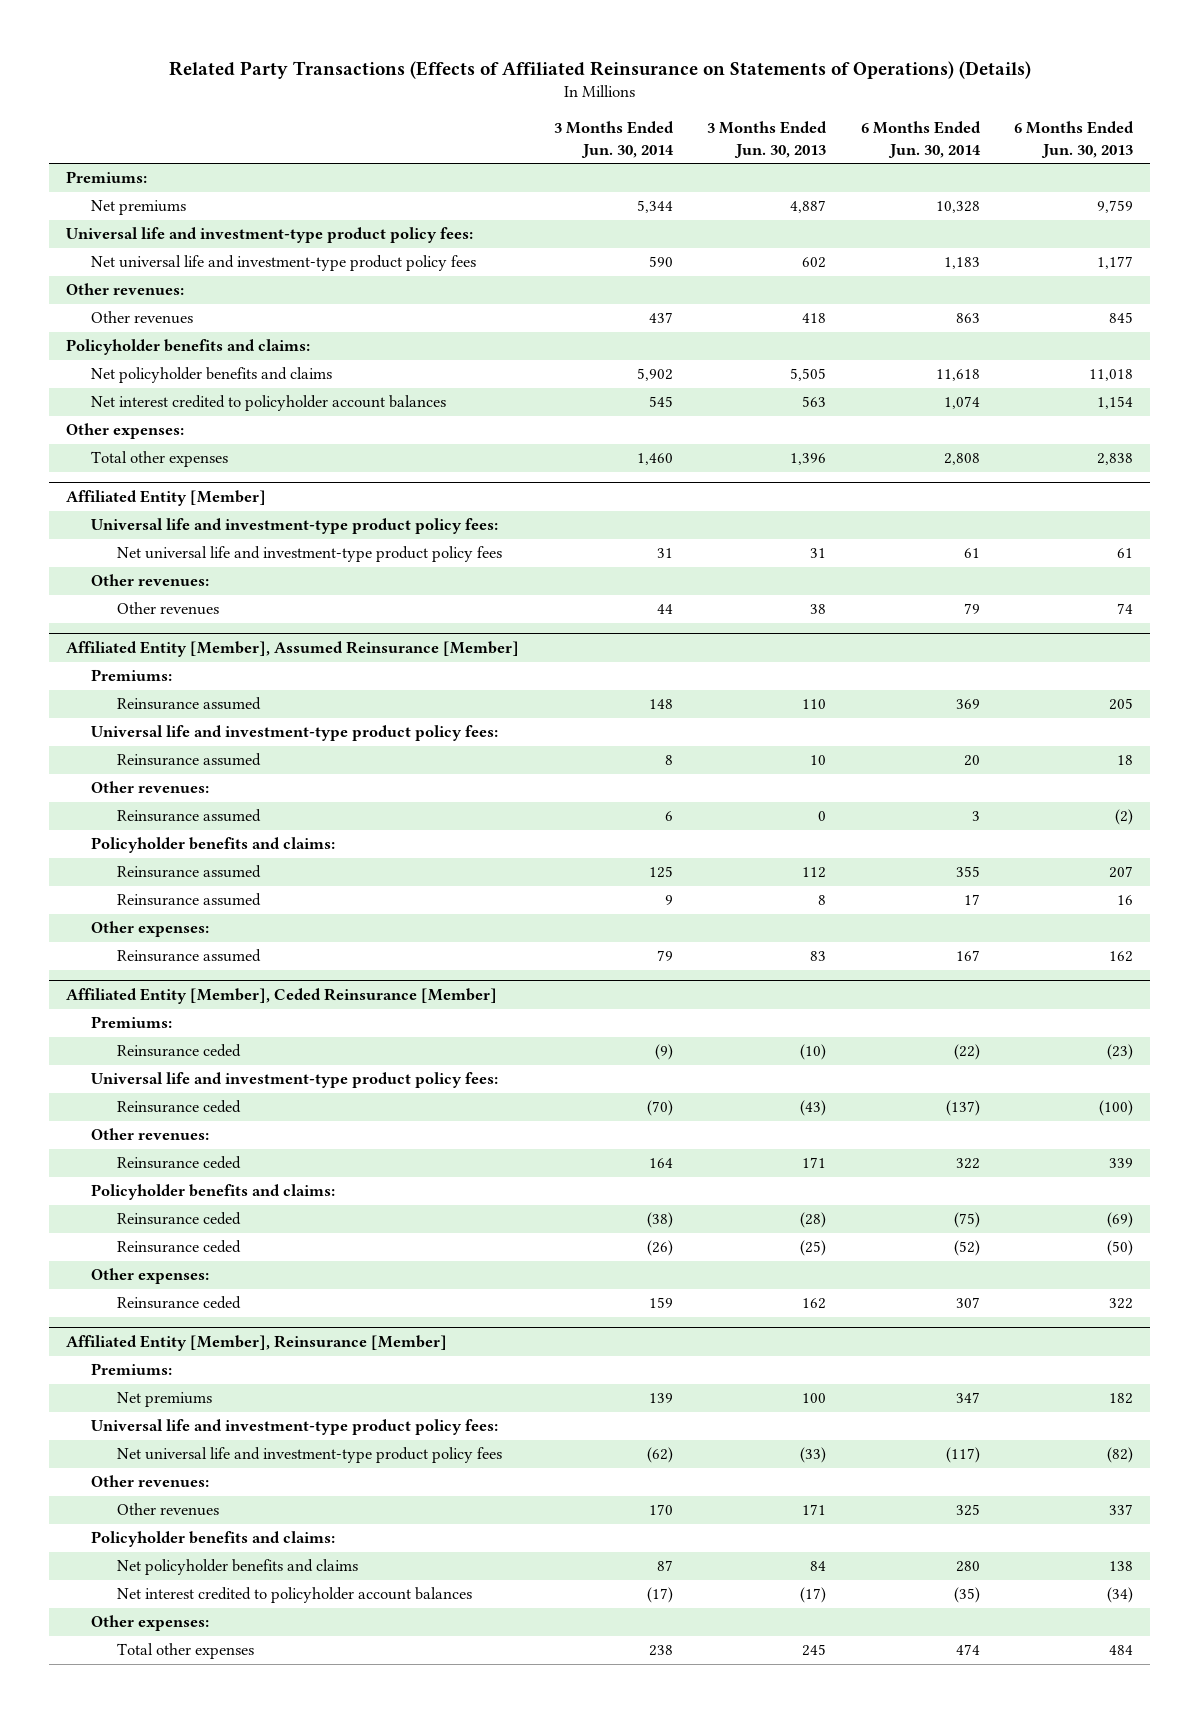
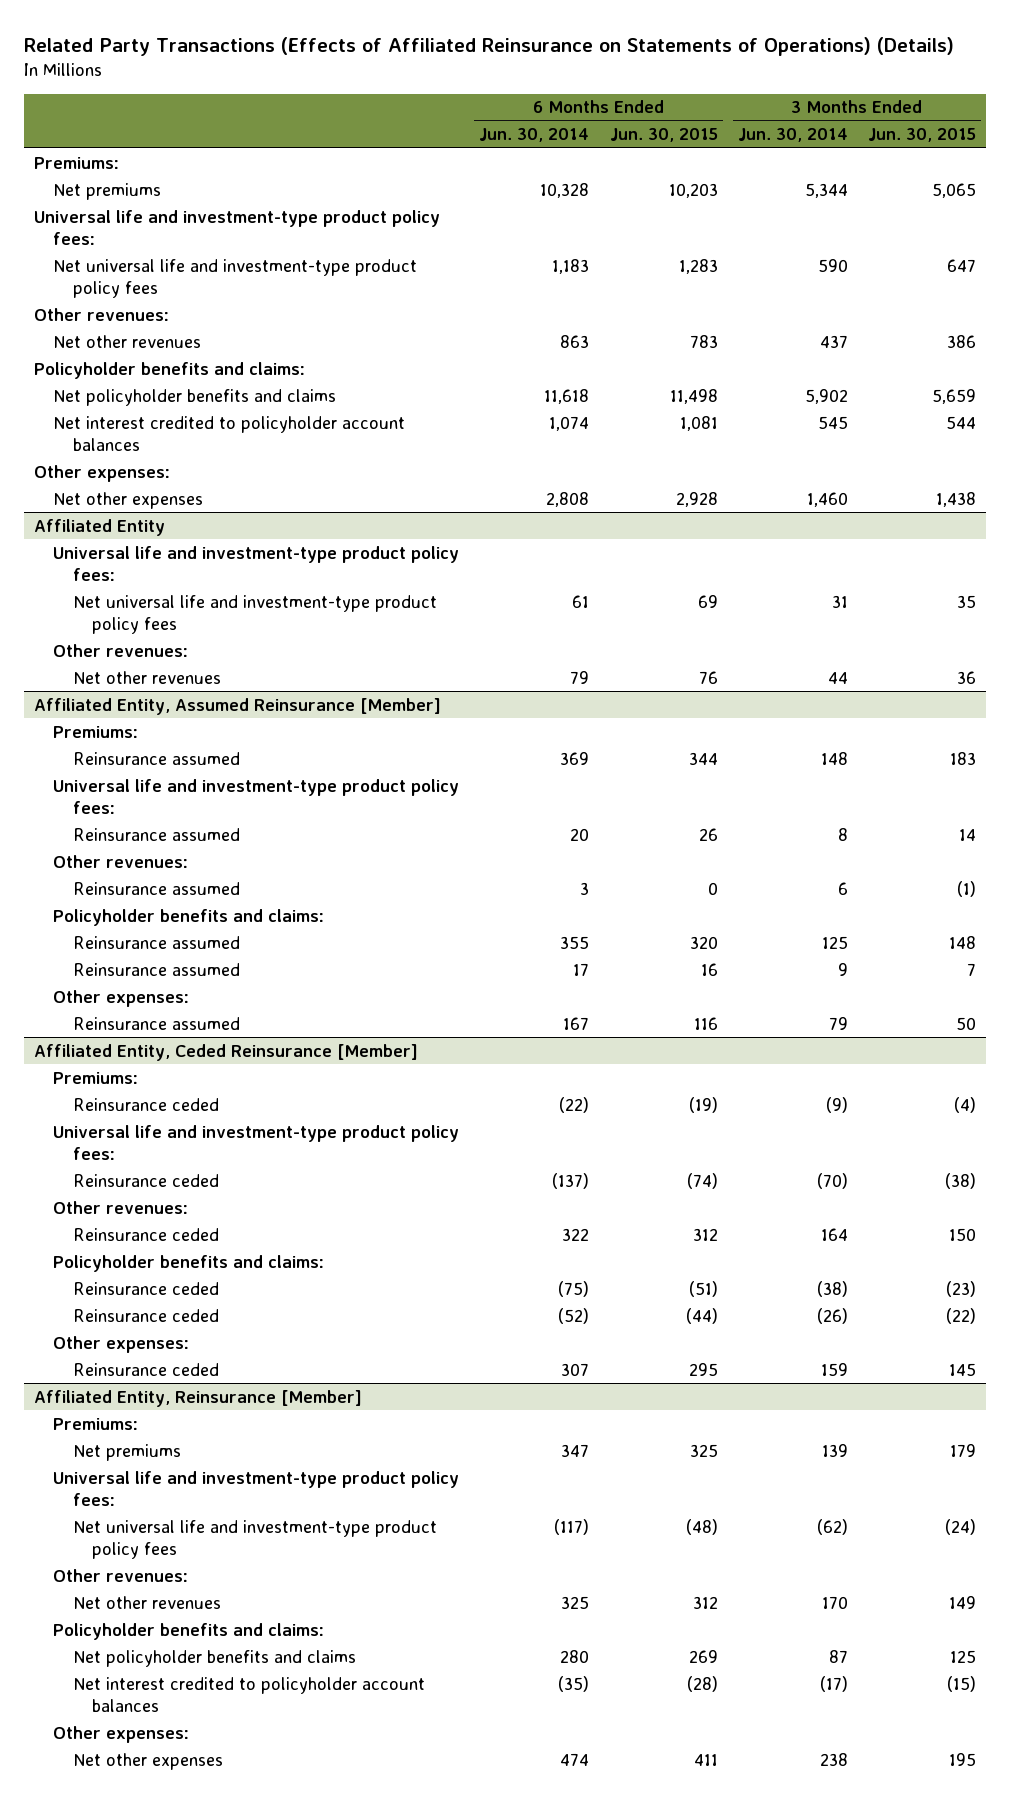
- | 3 Months Ended Jun. 30, 2014 | 3 Months Ended Jun. 30, 2013 | 6 Months Ended Jun. 30, 2014 | 6 Months Ended Jun. 30, 2013
+ | 6 Months Ended Jun. 30, 2014 | 6 Months Ended Jun. 30, 2015 | 3 Months Ended Jun. 30, 2014 | 3 Months Ended Jun. 30, 2015
- Other revenues | 437 | 418 | 863 | 845
+ Net other revenues | 863 | 783 | 437 | 386
- Total other expenses | 1,460 | 1,396 | 2,808 | 2,838
- Affiliated Entity [Member]
+ Net other expenses | 2,808 | 2,928 | 1,460 | 1,438
+ Affiliated Entity
- Other revenues | 44 | 38 | 79 | 74
- Affiliated Entity [Member], Assumed Reinsurance [Member]
+ Net other revenues | 79 | 76 | 44 | 36
+ Affiliated Entity, Assumed Reinsurance [Member]
- Affiliated Entity [Member], Ceded Reinsurance [Member]
+ Affiliated Entity, Ceded Reinsurance [Member]
- Affiliated Entity [Member], Reinsurance [Member]
+ Affiliated Entity, Reinsurance [Member]
- Other revenues | 170 | 171 | 325 | 337
+ Net other revenues | 325 | 312 | 170 | 149
- Total other expenses | 238 | 245 | 474 | 484
+ Net other expenses | 474 | 411 | 238 | 195

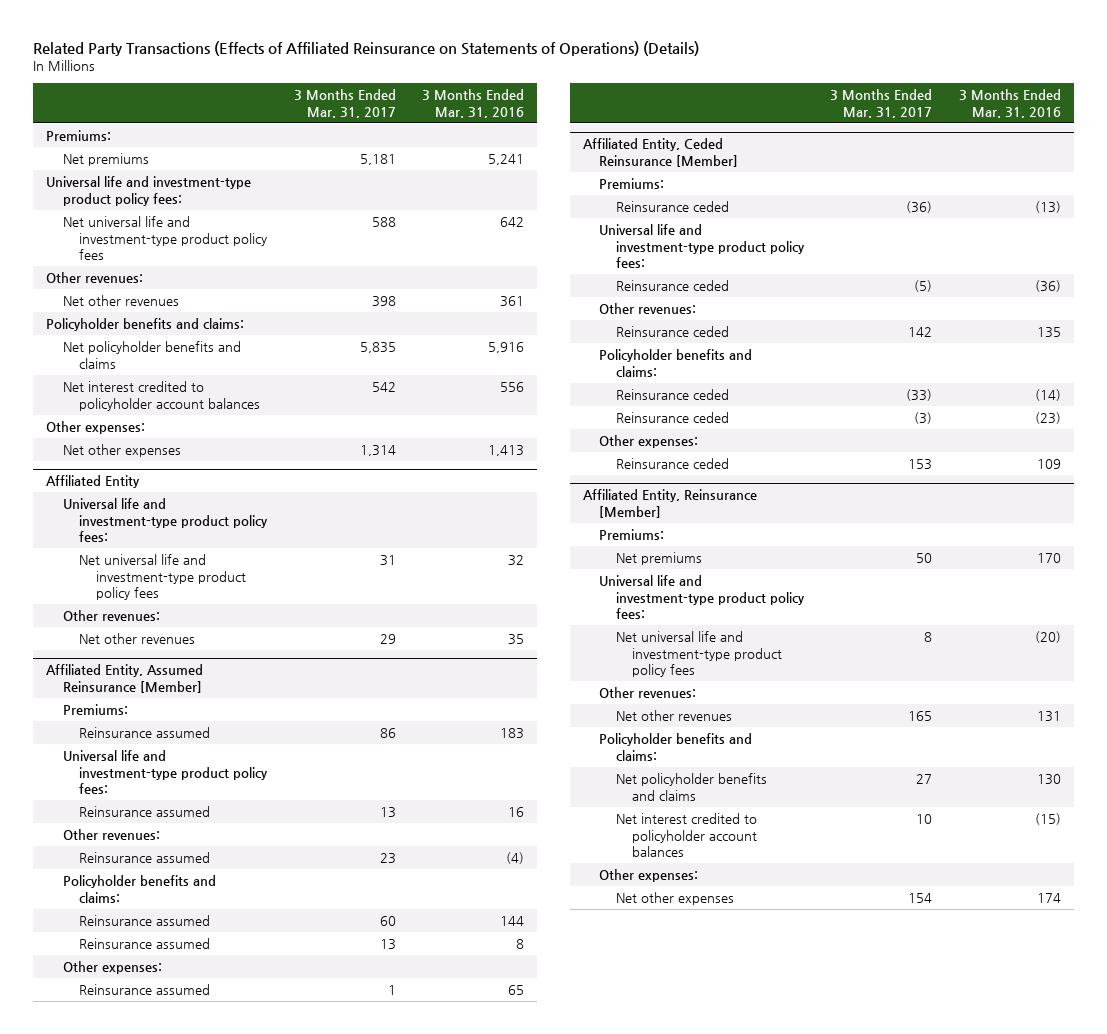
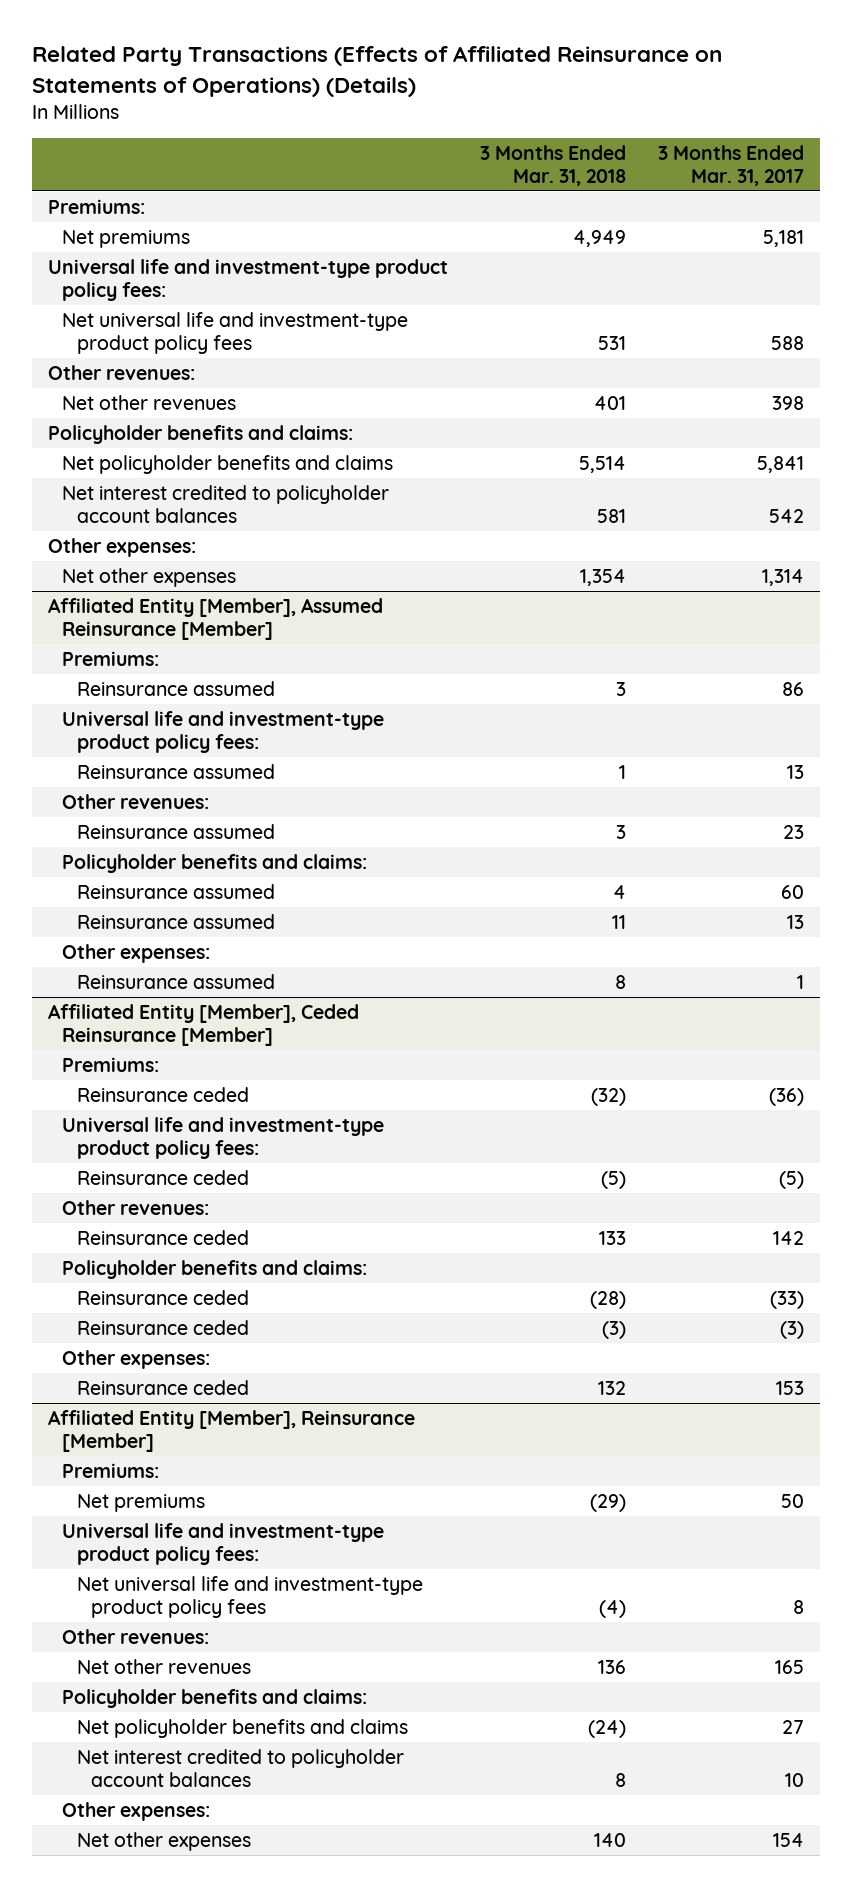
- | 3 Months Ended Mar. 31, 2017 | 3 Months Ended Mar. 31, 2016
+ | 3 Months Ended Mar. 31, 2018 | 3 Months Ended Mar. 31, 2017
- Net policyholder benefits and claims | 5,835 | 5,916
+ Net policyholder benefits and claims | 5,514 | 5,841
- Affiliated Entity
- Universal life and investment-type product policy fees:
- Net universal life and investment-type product policy fees | 31 | 32
- Other revenues:
- Net other revenues | 29 | 35
- Affiliated Entity, Assumed Reinsurance [Member]
+ Affiliated Entity [Member], Assumed Reinsurance [Member]
- Affiliated Entity, Ceded Reinsurance [Member]
+ Affiliated Entity [Member], Ceded Reinsurance [Member]
- Affiliated Entity, Reinsurance [Member]
+ Affiliated Entity [Member], Reinsurance [Member]

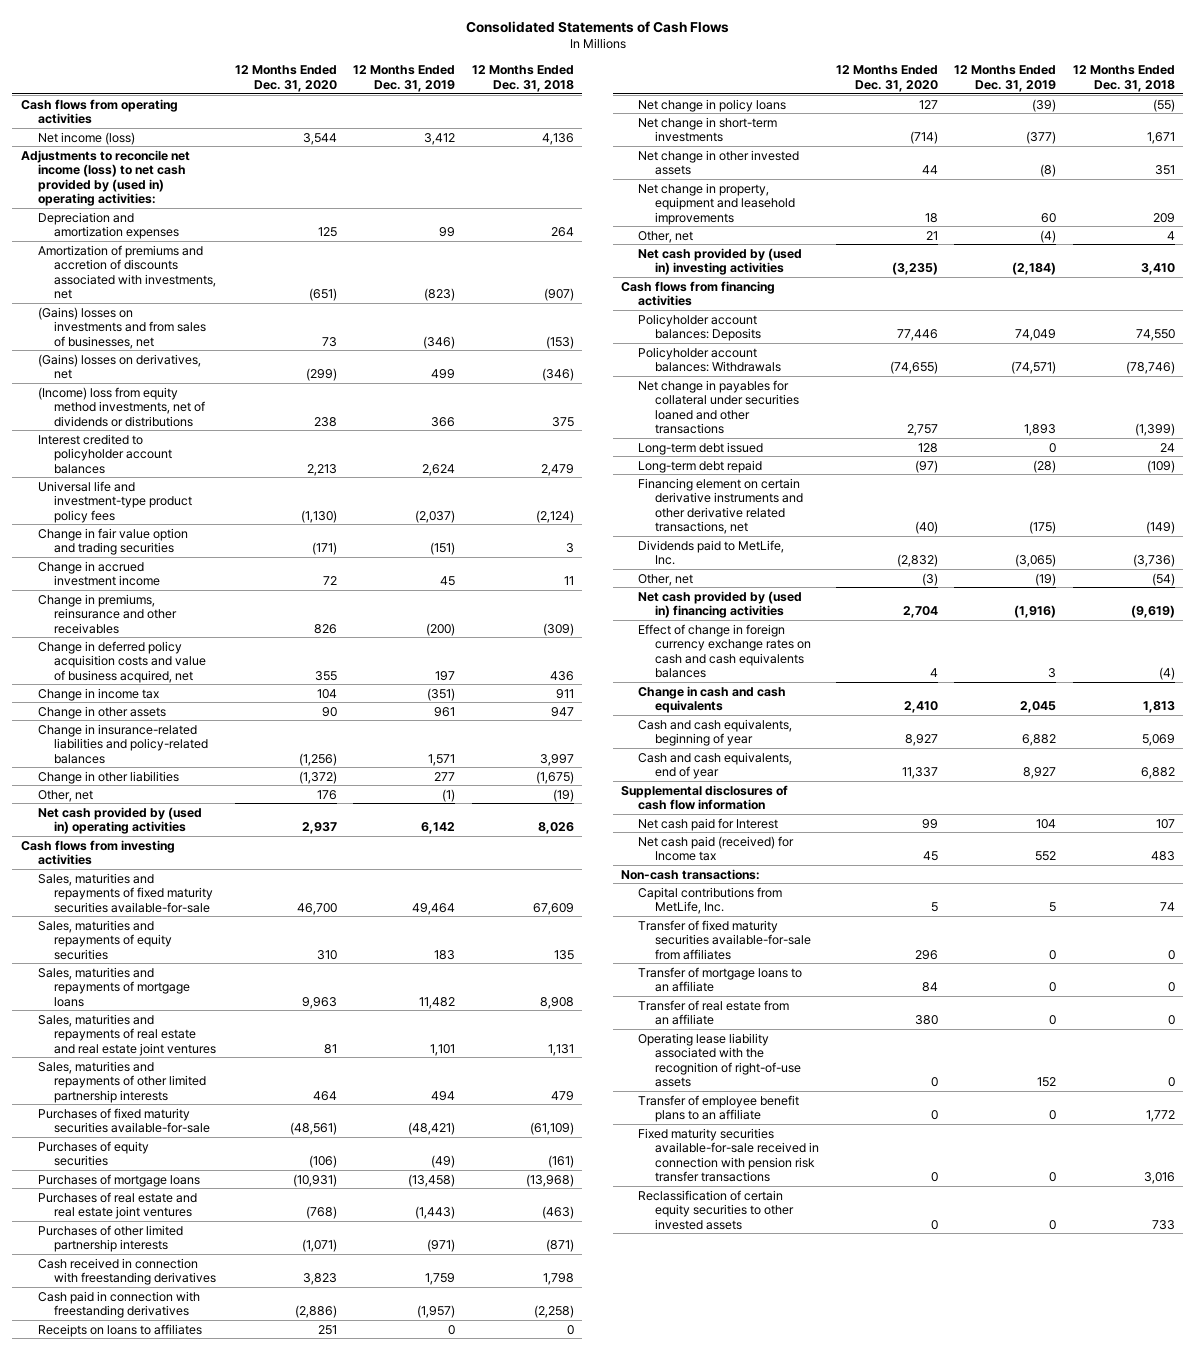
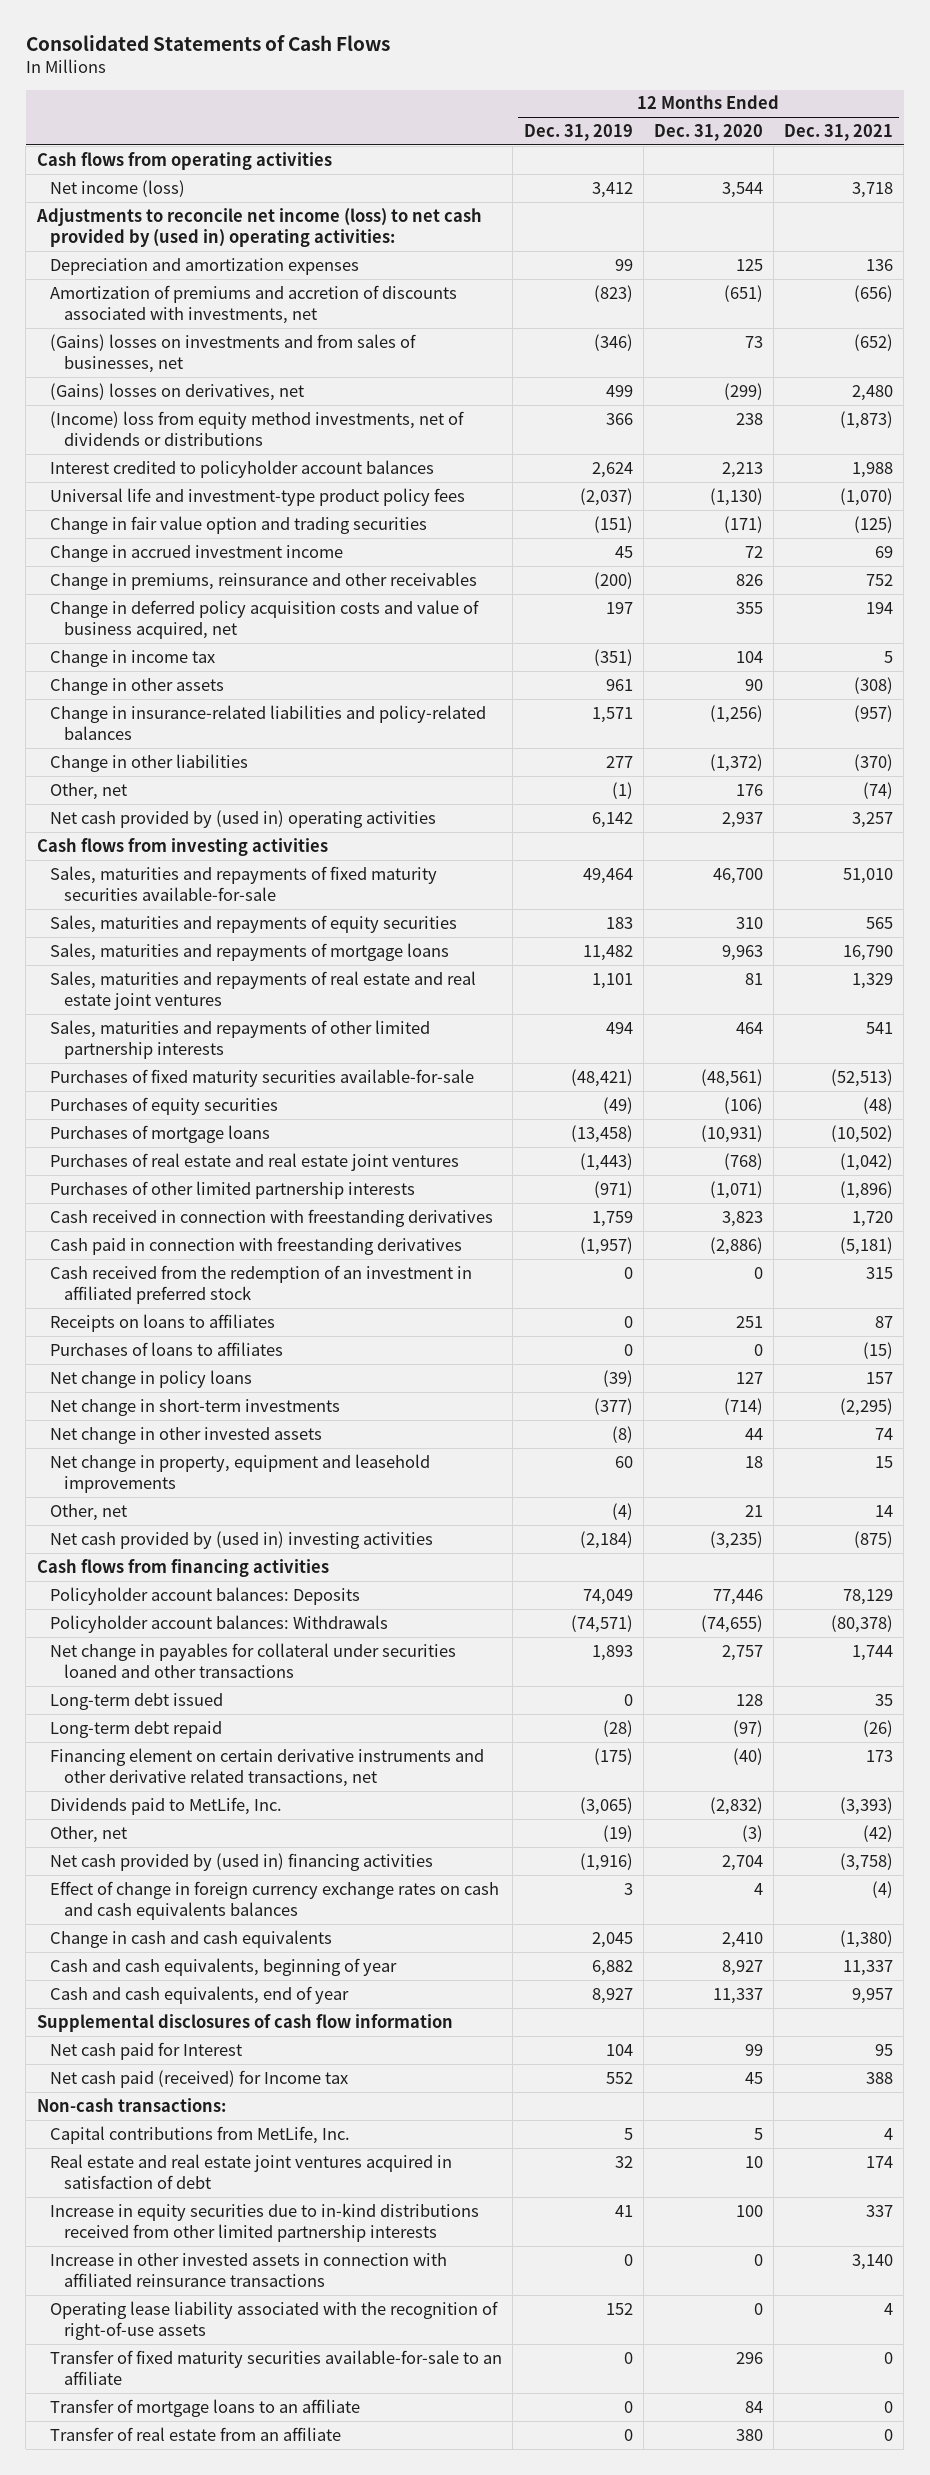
- | 12 Months Ended Dec. 31, 2020 | 12 Months Ended Dec. 31, 2019 | 12 Months Ended Dec. 31, 2018
+ | 12 Months Ended Dec. 31, 2019 | 12 Months Ended Dec. 31, 2020 | 12 Months Ended Dec. 31, 2021
+ Cash received from the redemption of an investment in affiliated preferred stock | 0 | 0 | 315
+ Purchases of loans to affiliates | 0 | 0 | (15)
- Transfer of fixed maturity securities available-for-sale from affiliates | 296 | 0 | 0
+ Real estate and real estate joint ventures acquired in satisfaction of debt | 32 | 10 | 174
+ Increase in equity securities due to in-kind distributions received from other limited partnership interests | 41 | 100 | 337
+ Increase in other invested assets in connection with affiliated reinsurance transactions | 0 | 0 | 3,140
moved up: Operating lease liability associated with the recognition of right-of-use assets | 152 | 0 | 4
+ Transfer of fixed maturity securities available-for-sale to an affiliate | 0 | 296 | 0
- Transfer of employee benefit plans to an affiliate | 0 | 0 | 1,772
- Fixed maturity securities available-for-sale received in connection with pension risk transfer transactions | 0 | 0 | 3,016
- Reclassification of certain equity securities to other invested assets | 0 | 0 | 733

